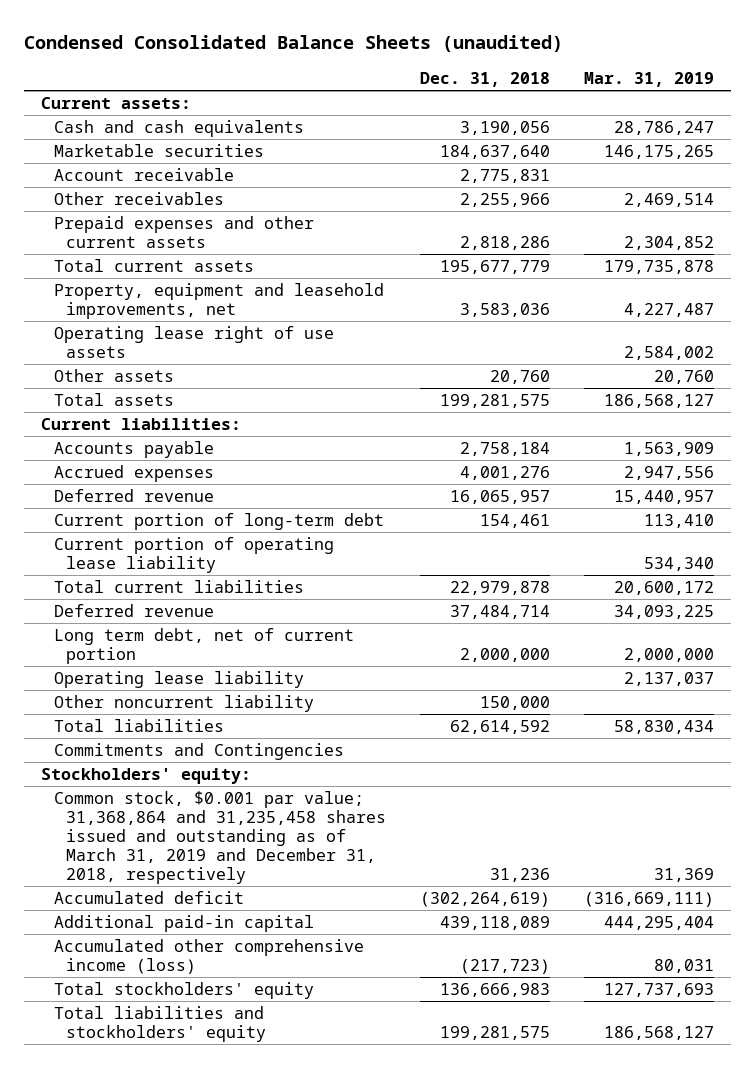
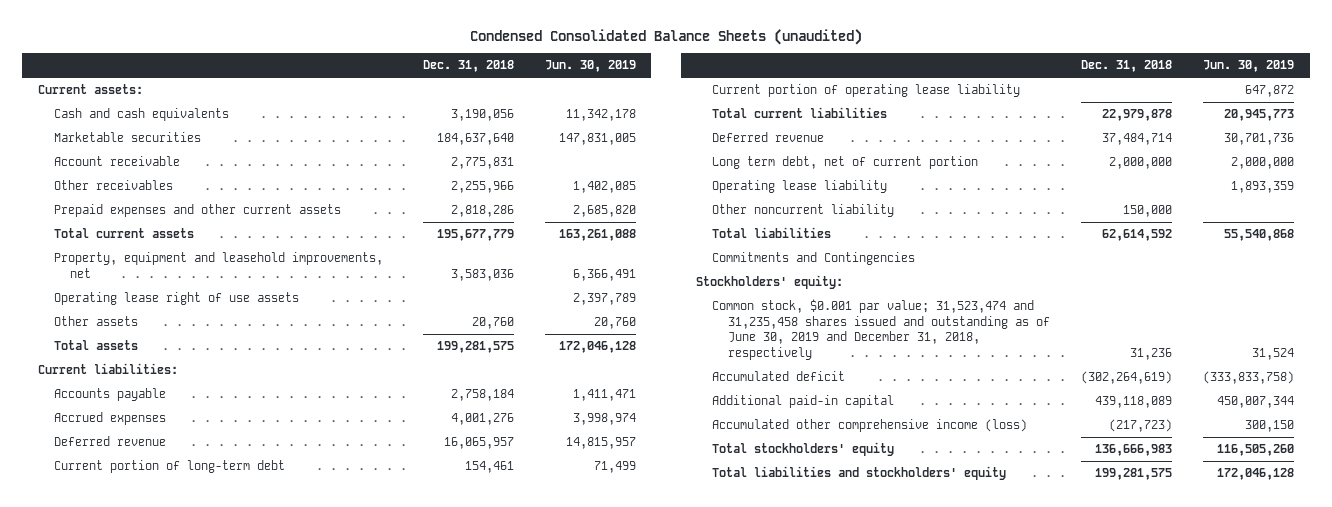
- | Dec. 31, 2018 | Mar. 31, 2019
+ | Dec. 31, 2018 | Jun. 30, 2019
- Common stock, $0.001 par value; 31,368,864 and 31,235,458 shares issued and outstanding as of March 31, 2019 and December 31, 2018, respectively | 31,236 | 31,369
+ Common stock, $0.001 par value; 31,523,474 and 31,235,458 shares issued and outstanding as of June 30, 2019 and December 31, 2018, respectively | 31,236 | 31,524

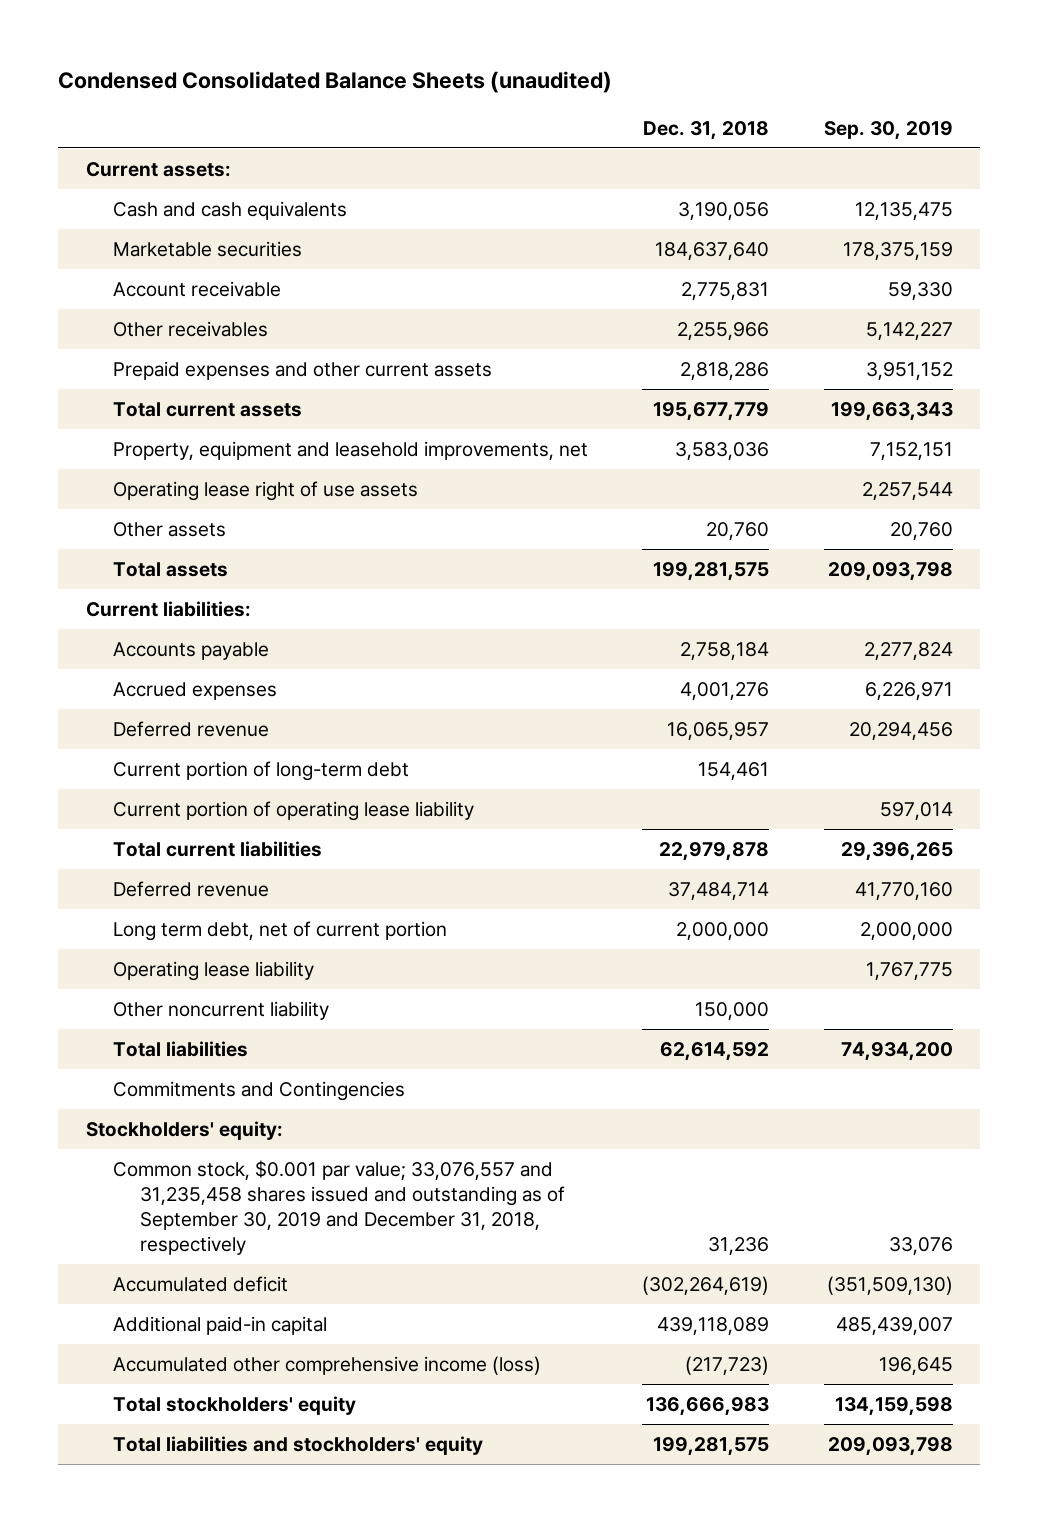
- | Dec. 31, 2018 | Jun. 30, 2019
+ | Dec. 31, 2018 | Sep. 30, 2019
- Common stock, $0.001 par value; 31,523,474 and 31,235,458 shares issued and outstanding as of June 30, 2019 and December 31, 2018, respectively | 31,236 | 31,524
+ Common stock, $0.001 par value; 33,076,557 and 31,235,458 shares issued and outstanding as of September 30, 2019 and December 31, 2018, respectively | 31,236 | 33,076

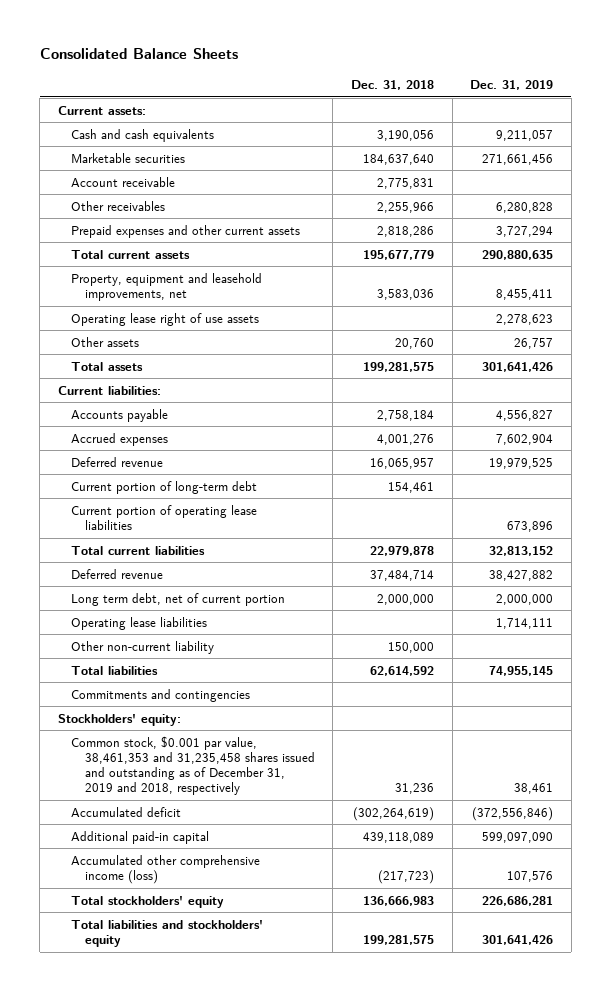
- Condensed Consolidated Balance Sheets (unaudited)
+ Consolidated Balance Sheets
- | Dec. 31, 2018 | Sep. 30, 2019
+ | Dec. 31, 2018 | Dec. 31, 2019
- Current portion of operating lease liability | | 597,014
+ Current portion of operating lease liabilities | | 673,896
- Operating lease liability | | 1,767,775
- Other noncurrent liability | 150,000 |
+ Operating lease liabilities | | 1,714,111
+ Other non-current liability | 150,000 |
- Commitments and Contingencies
+ Commitments and contingencies
- Common stock, $0.001 par value; 33,076,557 and 31,235,458 shares issued and outstanding as of September 30, 2019 and December 31, 2018, respectively | 31,236 | 33,076
+ Common stock, $0.001 par value, 38,461,353 and 31,235,458 shares issued and outstanding as of December 31, 2019 and 2018, respectively | 31,236 | 38,461

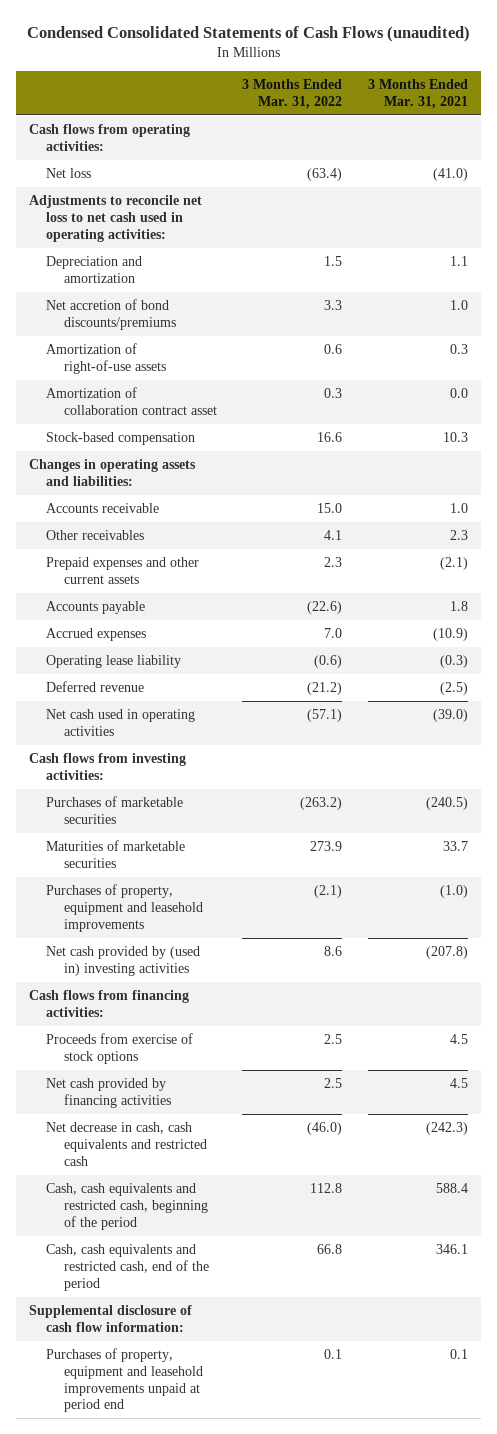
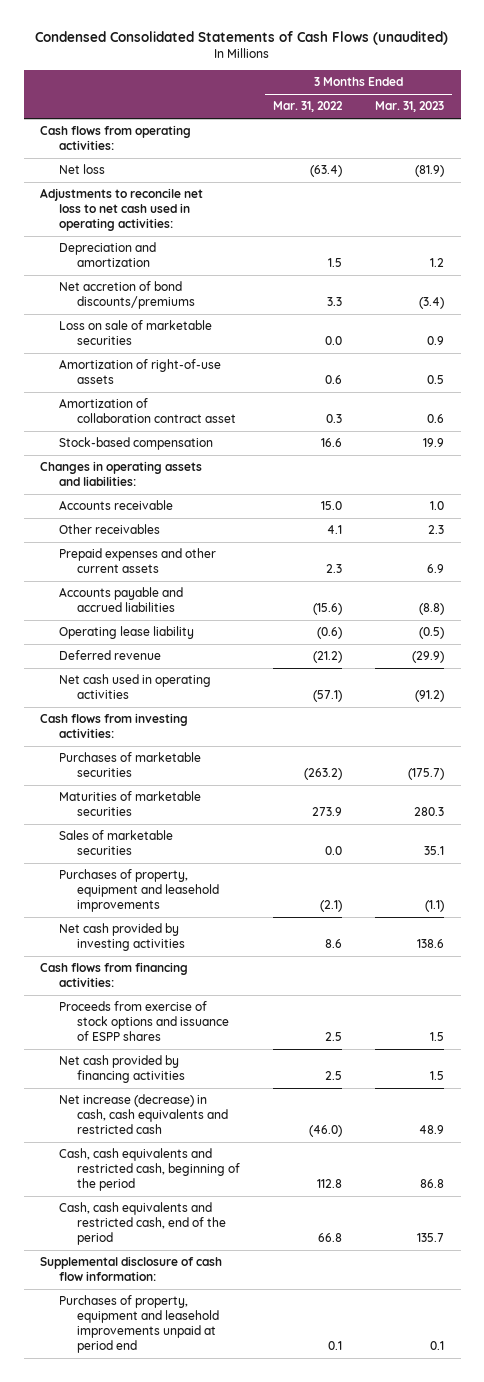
- | 3 Months Ended Mar. 31, 2022 | 3 Months Ended Mar. 31, 2021
+ | 3 Months Ended Mar. 31, 2022 | 3 Months Ended Mar. 31, 2023
+ Loss on sale of marketable securities | 0.0 | 0.9
- Accounts payable | (22.6) | 1.8
- Accrued expenses | 7.0 | (10.9)
+ Accounts payable and accrued liabilities | (15.6) | (8.8)
+ Sales of marketable securities | 0.0 | 35.1
- Net cash provided by (used in) investing activities | 8.6 | (207.8)
+ Net cash provided by investing activities | 8.6 | 138.6
- Proceeds from exercise of stock options | 2.5 | 4.5
+ Proceeds from exercise of stock options and issuance of ESPP shares | 2.5 | 1.5
- Net decrease in cash, cash equivalents and restricted cash | (46.0) | (242.3)
+ Net increase (decrease) in cash, cash equivalents and restricted cash | (46.0) | 48.9

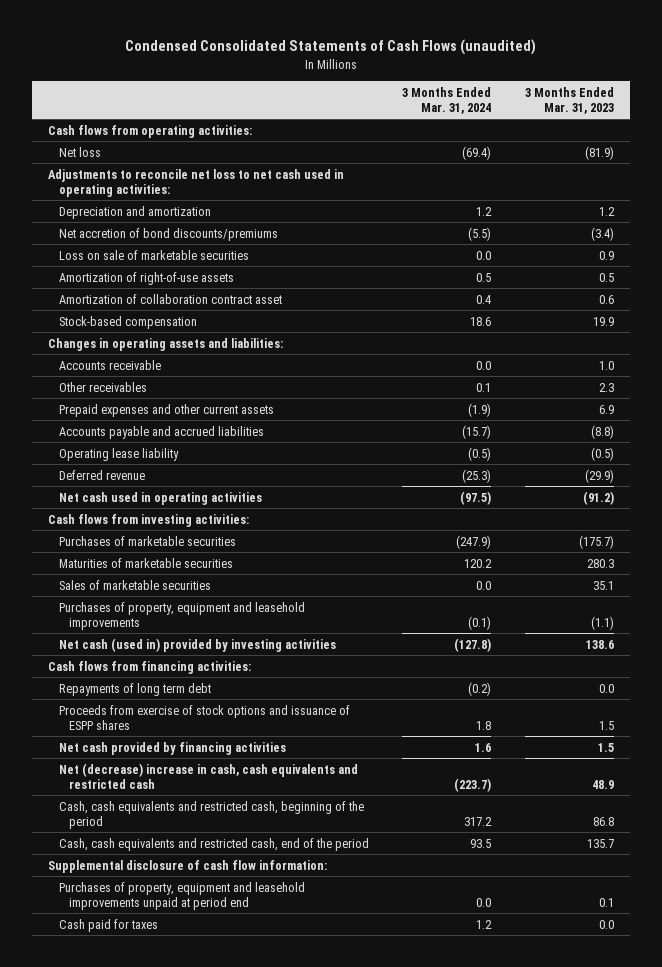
- | 3 Months Ended Mar. 31, 2022 | 3 Months Ended Mar. 31, 2023
+ | 3 Months Ended Mar. 31, 2024 | 3 Months Ended Mar. 31, 2023
- Net cash provided by investing activities | 8.6 | 138.6
+ Net cash (used in) provided by investing activities | (127.8) | 138.6
+ Repayments of long term debt | (0.2) | 0.0
- Net increase (decrease) in cash, cash equivalents and restricted cash | (46.0) | 48.9
+ Net (decrease) increase in cash, cash equivalents and restricted cash | (223.7) | 48.9
+ Cash paid for taxes | 1.2 | 0.0

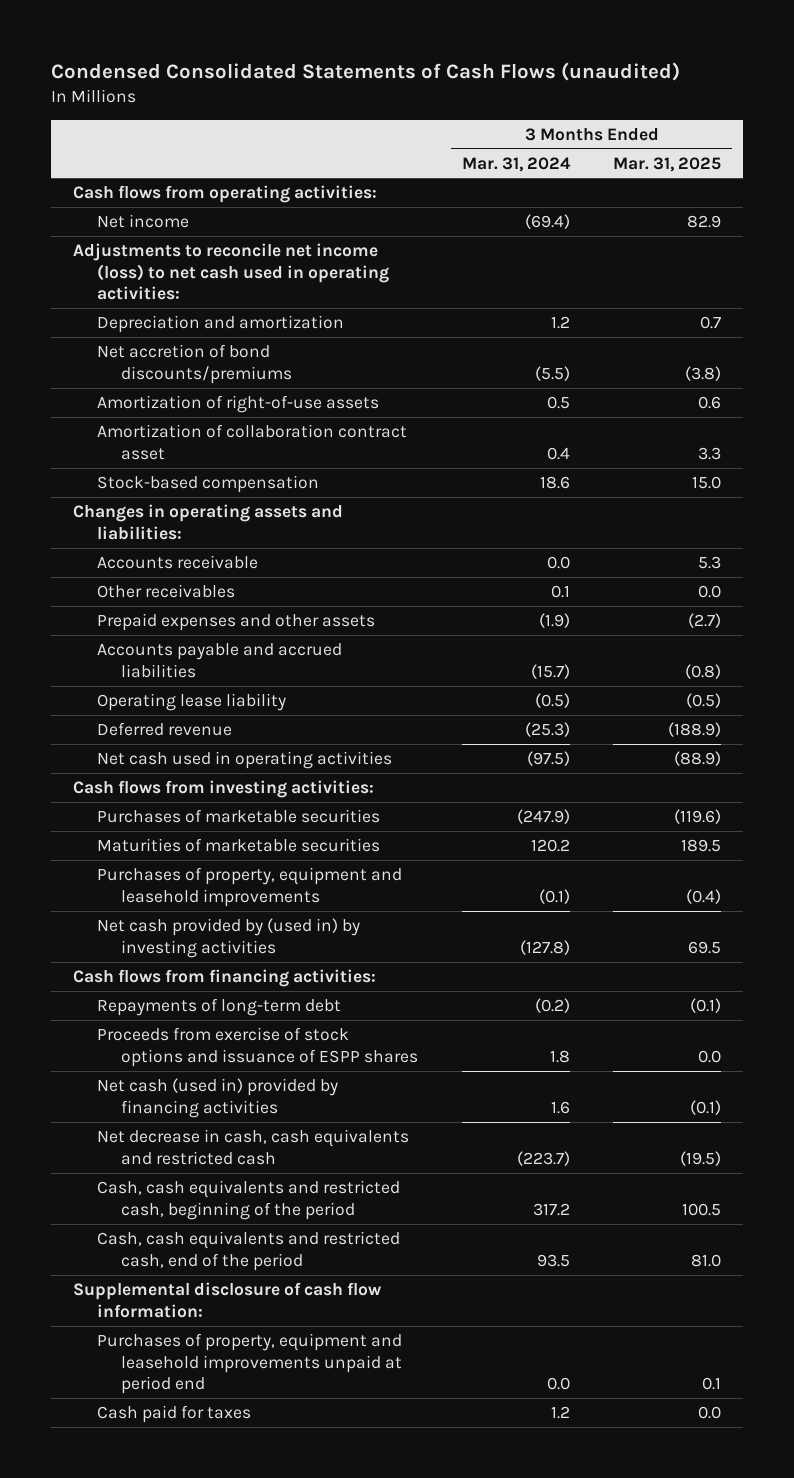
- | 3 Months Ended Mar. 31, 2024 | 3 Months Ended Mar. 31, 2023
+ | 3 Months Ended Mar. 31, 2024 | 3 Months Ended Mar. 31, 2025
- Net loss | (69.4) | (81.9)
- Adjustments to reconcile net loss to net cash used in operating activities:
+ Net income | (69.4) | 82.9
+ Adjustments to reconcile net income (loss) to net cash used in operating activities:
- Loss on sale of marketable securities | 0.0 | 0.9
- Prepaid expenses and other current assets | (1.9) | 6.9
+ Prepaid expenses and other assets | (1.9) | (2.7)
- Sales of marketable securities | 0.0 | 35.1
- Net cash (used in) provided by investing activities | (127.8) | 138.6
+ Net cash provided by (used in) by investing activities | (127.8) | 69.5
- Repayments of long term debt | (0.2) | 0.0
+ Repayments of long-term debt | (0.2) | (0.1)
- Net cash provided by financing activities | 1.6 | 1.5
- Net (decrease) increase in cash, cash equivalents and restricted cash | (223.7) | 48.9
+ Net cash (used in) provided by financing activities | 1.6 | (0.1)
+ Net decrease in cash, cash equivalents and restricted cash | (223.7) | (19.5)

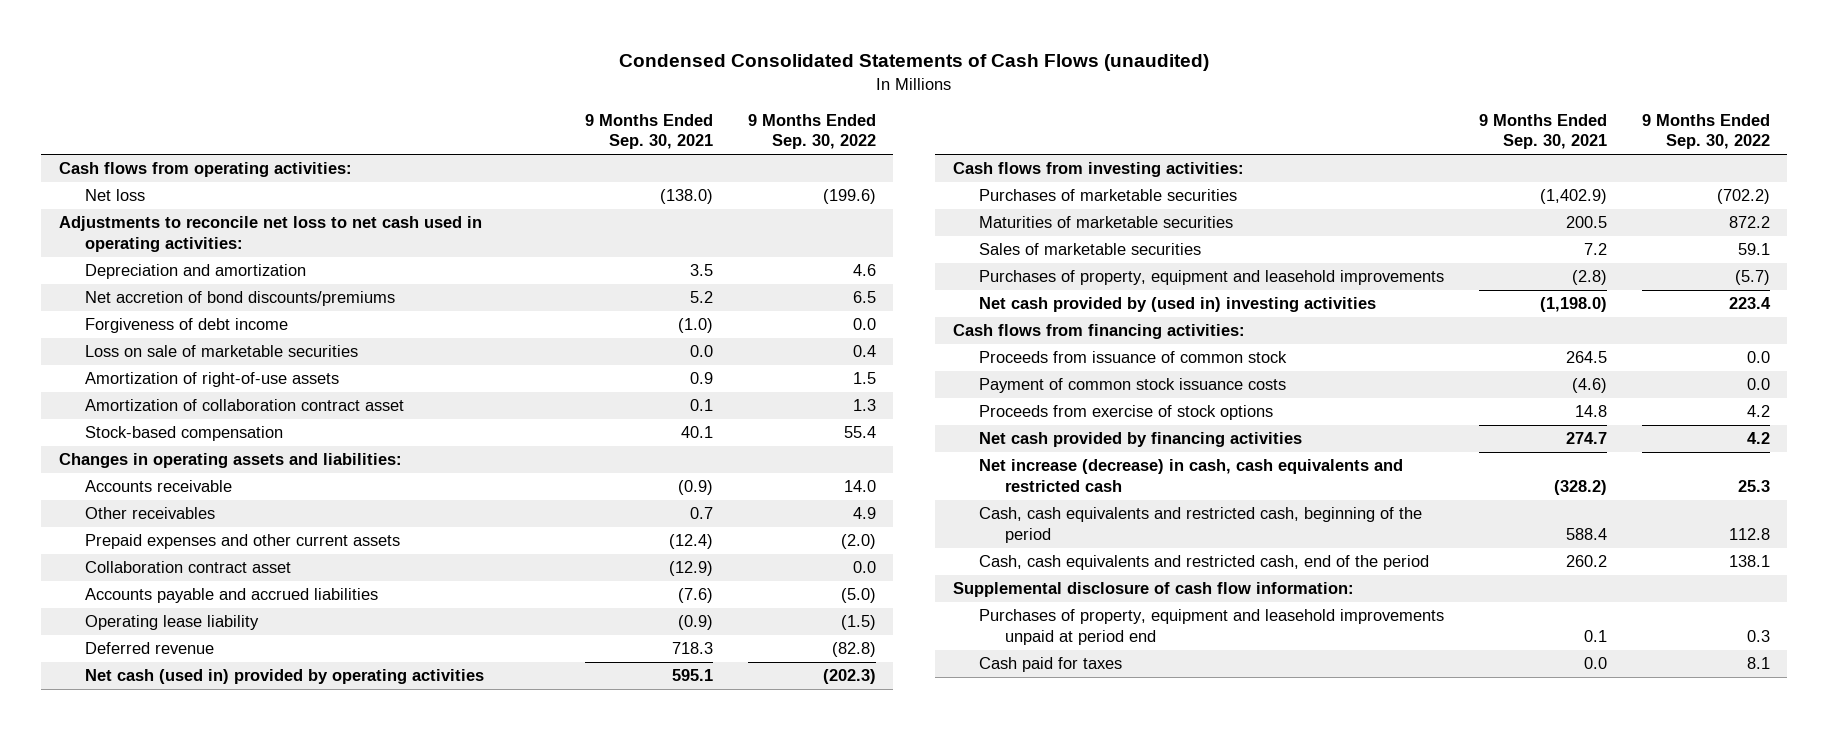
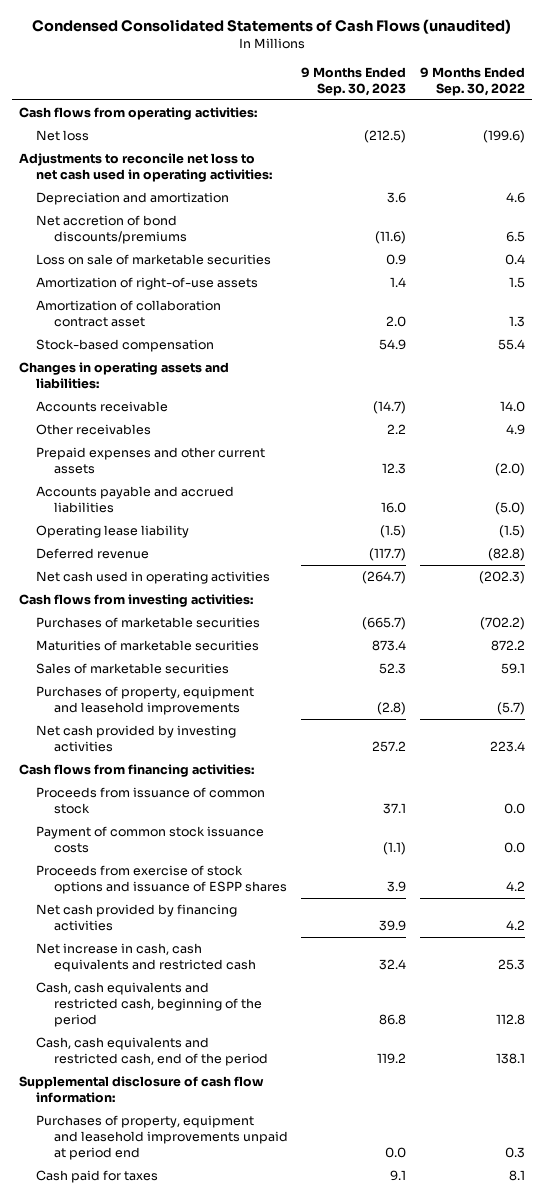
- | 9 Months Ended Sep. 30, 2021 | 9 Months Ended Sep. 30, 2022
+ | 9 Months Ended Sep. 30, 2023 | 9 Months Ended Sep. 30, 2022
- Forgiveness of debt income | (1.0) | 0.0
- Collaboration contract asset | (12.9) | 0.0
- Net cash (used in) provided by operating activities | 595.1 | (202.3)
+ Net cash used in operating activities | (264.7) | (202.3)
- Net cash provided by (used in) investing activities | (1,198.0) | 223.4
+ Net cash provided by investing activities | 257.2 | 223.4
- Proceeds from exercise of stock options | 14.8 | 4.2
+ Proceeds from exercise of stock options and issuance of ESPP shares | 3.9 | 4.2
- Net increase (decrease) in cash, cash equivalents and restricted cash | (328.2) | 25.3
+ Net increase in cash, cash equivalents and restricted cash | 32.4 | 25.3

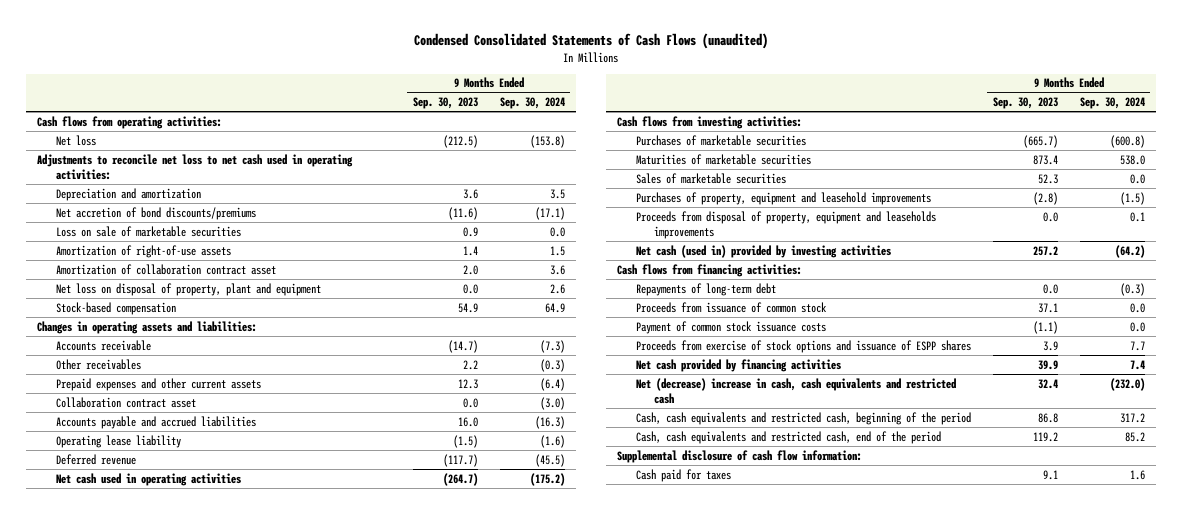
- | 9 Months Ended Sep. 30, 2023 | 9 Months Ended Sep. 30, 2022
+ | 9 Months Ended Sep. 30, 2023 | 9 Months Ended Sep. 30, 2024
+ Net loss on disposal of property, plant and equipment | 0.0 | 2.6
+ Collaboration contract asset | 0.0 | (3.0)
- Net cash provided by investing activities | 257.2 | 223.4
+ Proceeds from disposal of property, equipment and leaseholds improvements | 0.0 | 0.1
+ Net cash (used in) provided by investing activities | 257.2 | (64.2)
+ Repayments of long-term debt | 0.0 | (0.3)
- Net increase in cash, cash equivalents and restricted cash | 32.4 | 25.3
+ Net (decrease) increase in cash, cash equivalents and restricted cash | 32.4 | (232.0)
- Purchases of property, equipment and leasehold improvements unpaid at period end | 0.0 | 0.3

